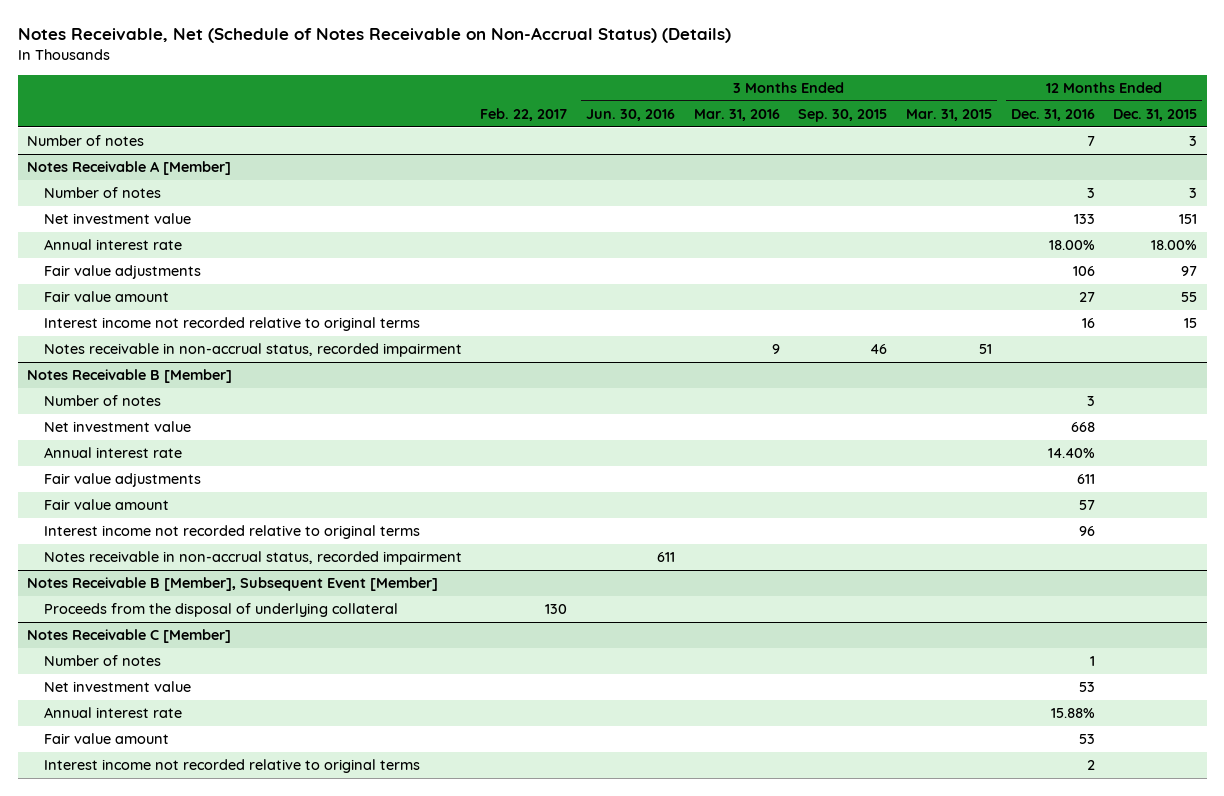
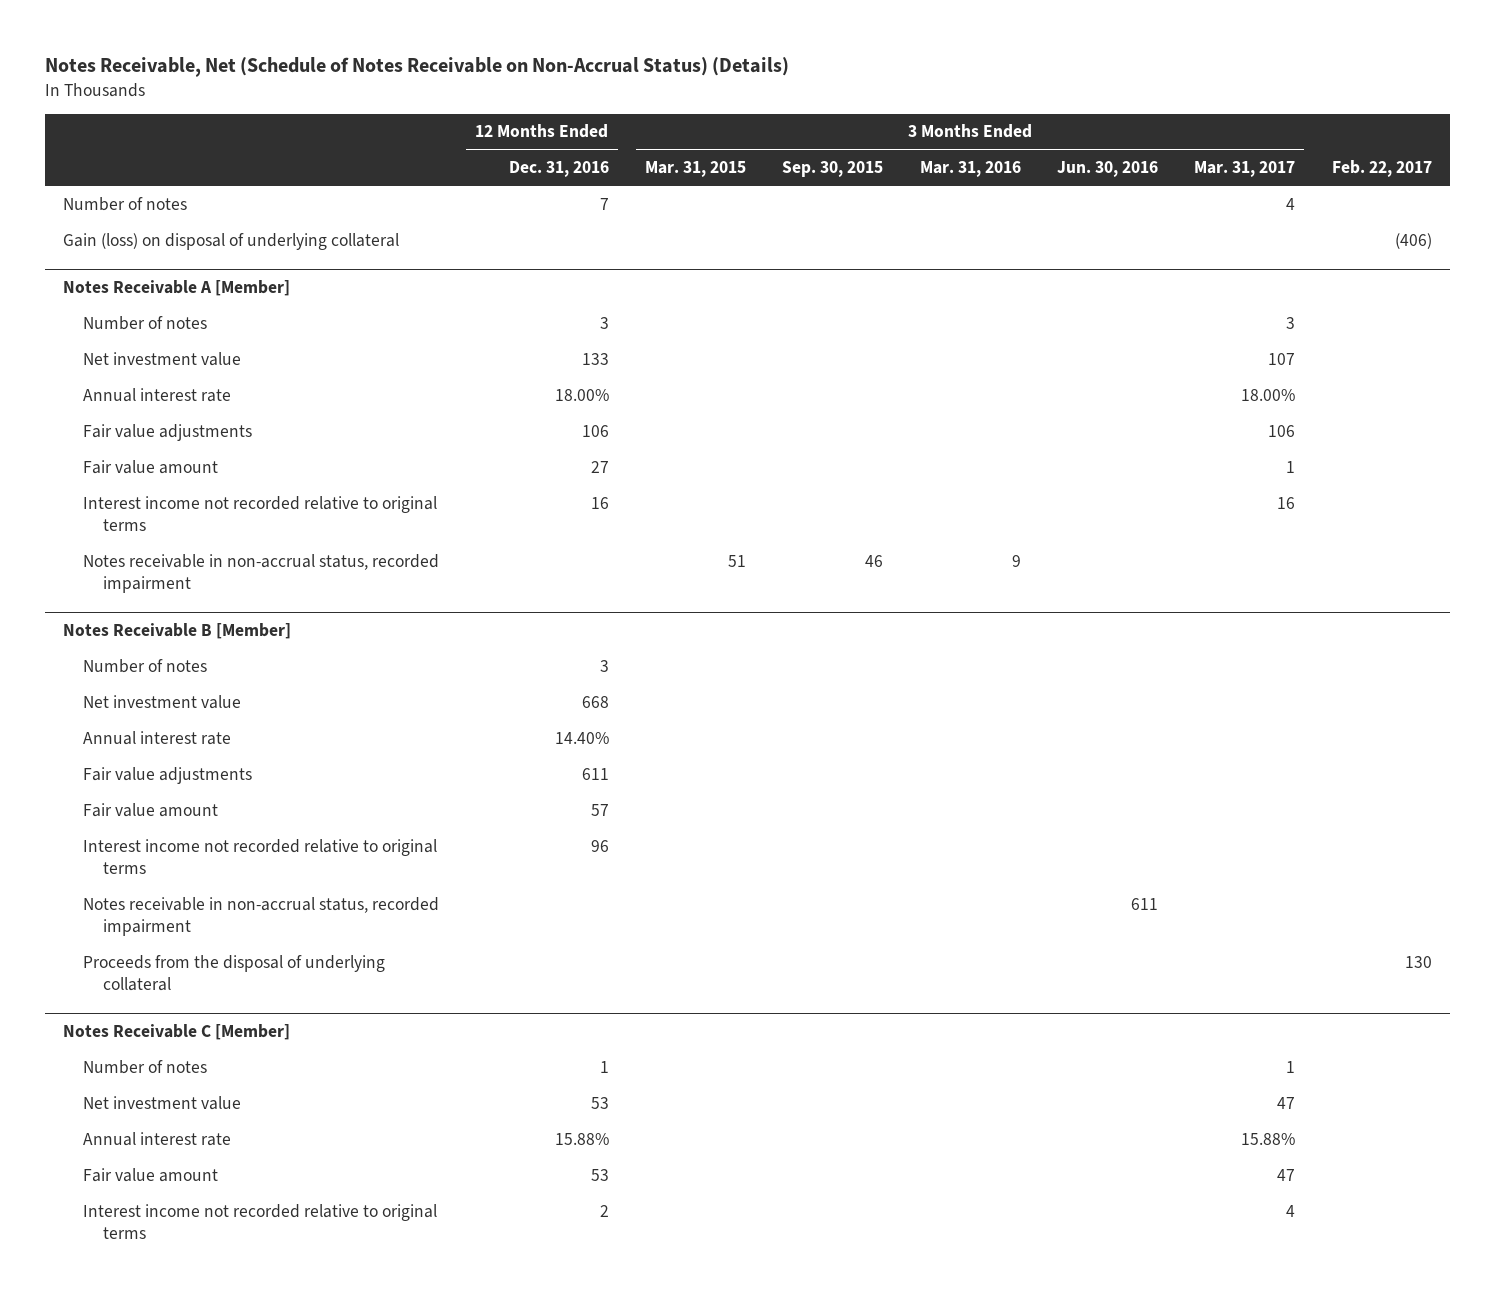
- | Feb. 22, 2017 | 3 Months Ended Jun. 30, 2016 | 3 Months Ended Mar. 31, 2016 | 3 Months Ended Sep. 30, 2015 | 3 Months Ended Mar. 31, 2015 | 12 Months Ended Dec. 31, 2016 | 12 Months Ended Dec. 31, 2015
+ | 12 Months Ended Dec. 31, 2016 | 3 Months Ended Mar. 31, 2015 | 3 Months Ended Sep. 30, 2015 | 3 Months Ended Mar. 31, 2016 | 3 Months Ended Jun. 30, 2016 | 3 Months Ended Mar. 31, 2017 | Feb. 22, 2017
+ Gain (loss) on disposal of underlying collateral | | | | | | | (406)
- Notes Receivable B [Member], Subsequent Event [Member]

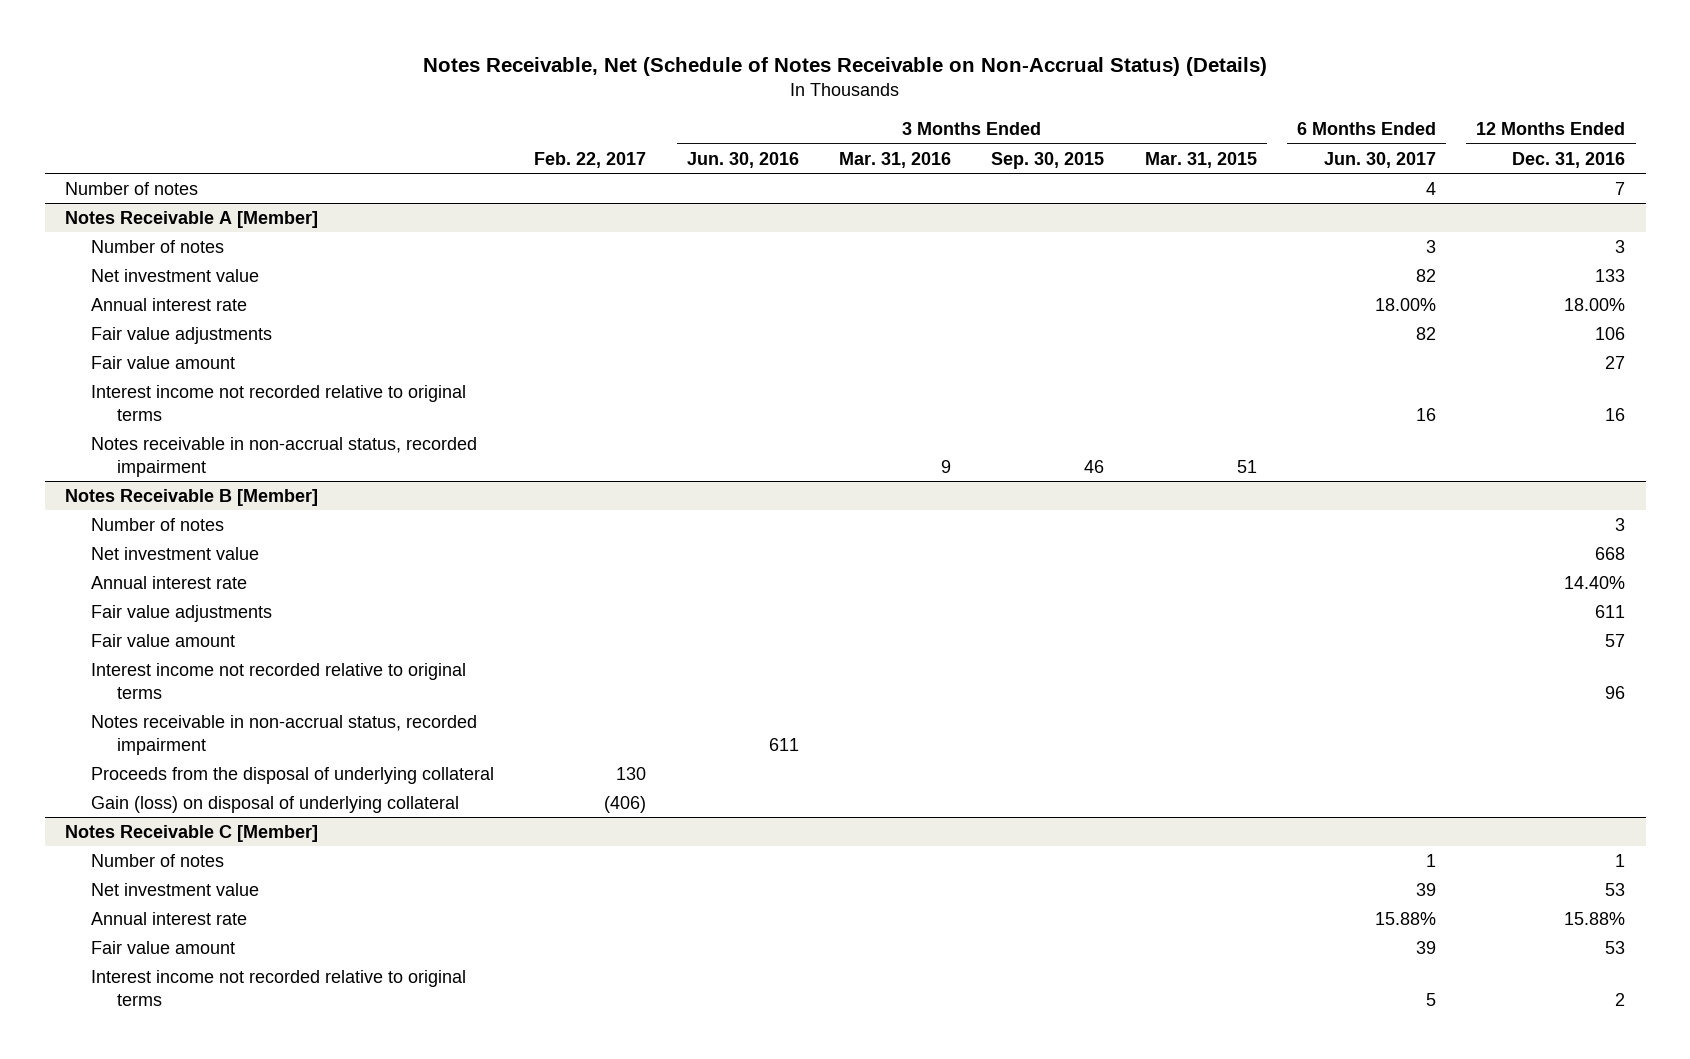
- | 12 Months Ended Dec. 31, 2016 | 3 Months Ended Mar. 31, 2015 | 3 Months Ended Sep. 30, 2015 | 3 Months Ended Mar. 31, 2016 | 3 Months Ended Jun. 30, 2016 | 3 Months Ended Mar. 31, 2017 | Feb. 22, 2017
+ | Feb. 22, 2017 | 3 Months Ended Jun. 30, 2016 | 3 Months Ended Mar. 31, 2016 | 3 Months Ended Sep. 30, 2015 | 3 Months Ended Mar. 31, 2015 | 6 Months Ended Jun. 30, 2017 | 12 Months Ended Dec. 31, 2016
- Gain (loss) on disposal of underlying collateral | | | | | | | (406)
@ Notes Receivable B [Member]
+ Gain (loss) on disposal of underlying collateral | (406) | | | | | |

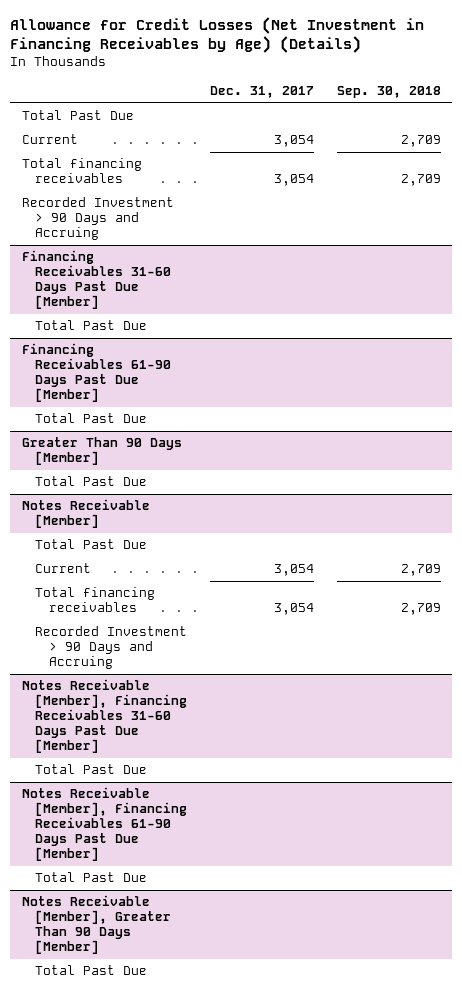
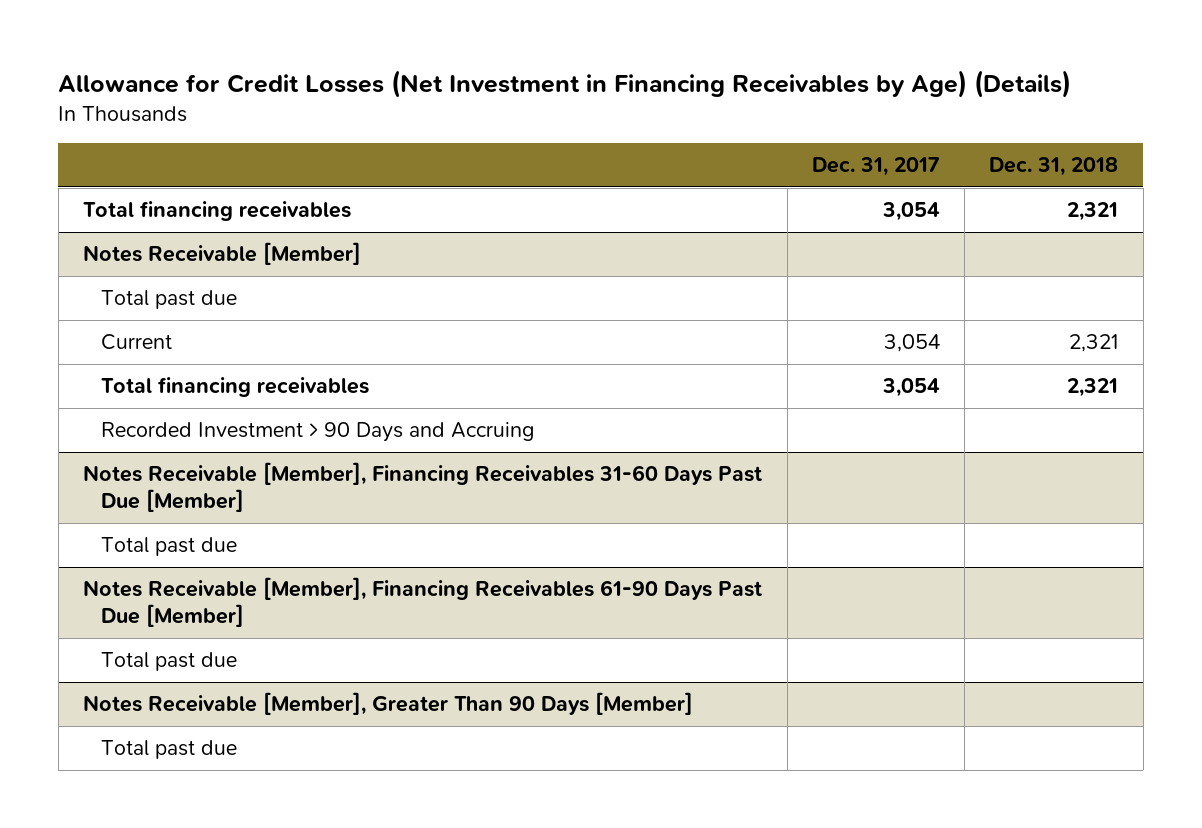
- | Dec. 31, 2017 | Sep. 30, 2018
+ | Dec. 31, 2017 | Dec. 31, 2018
- Total Past Due
- Current | 3,054 | 2,709
- Recorded Investment > 90 Days and Accruing
- Financing Receivables 31-60 Days Past Due [Member]
- Total Past Due
- Financing Receivables 61-90 Days Past Due [Member]
- Total Past Due
- Greater Than 90 Days [Member]
- Total Past Due
@ Notes Receivable [Member]
- Total Past Due
+ Total past due
@ Notes Receivable [Member], Financing Receivables 31-60 Days Past Due [Member]
- Total Past Due
+ Total past due
@ Notes Receivable [Member], Financing Receivables 61-90 Days Past Due [Member]
- Total Past Due
+ Total past due
@ Notes Receivable [Member], Greater Than 90 Days [Member]
- Total Past Due
+ Total past due

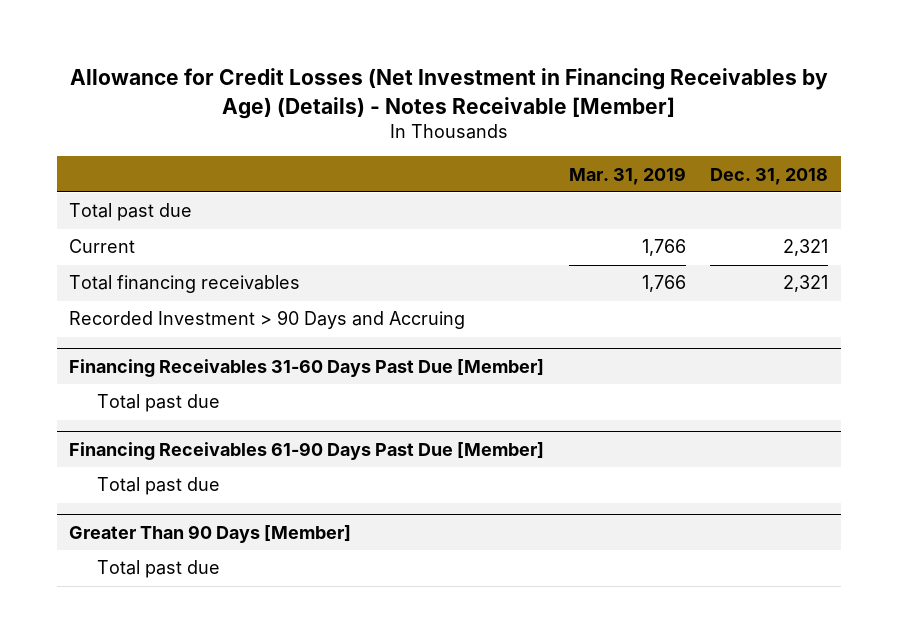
- Allowance for Credit Losses (Net Investment in Financing Receivables by Age) (Details)
+ Allowance for Credit Losses (Net Investment in Financing Receivables by Age) (Details) - Notes Receivable [Member]
- | Dec. 31, 2017 | Dec. 31, 2018
+ | Mar. 31, 2019 | Dec. 31, 2018
- Total financing receivables | 3,054 | 2,321
- Notes Receivable [Member]
- Notes Receivable [Member], Financing Receivables 31-60 Days Past Due [Member]
+ Financing Receivables 31-60 Days Past Due [Member]
- Notes Receivable [Member], Financing Receivables 61-90 Days Past Due [Member]
+ Financing Receivables 61-90 Days Past Due [Member]
- Notes Receivable [Member], Greater Than 90 Days [Member]
+ Greater Than 90 Days [Member]

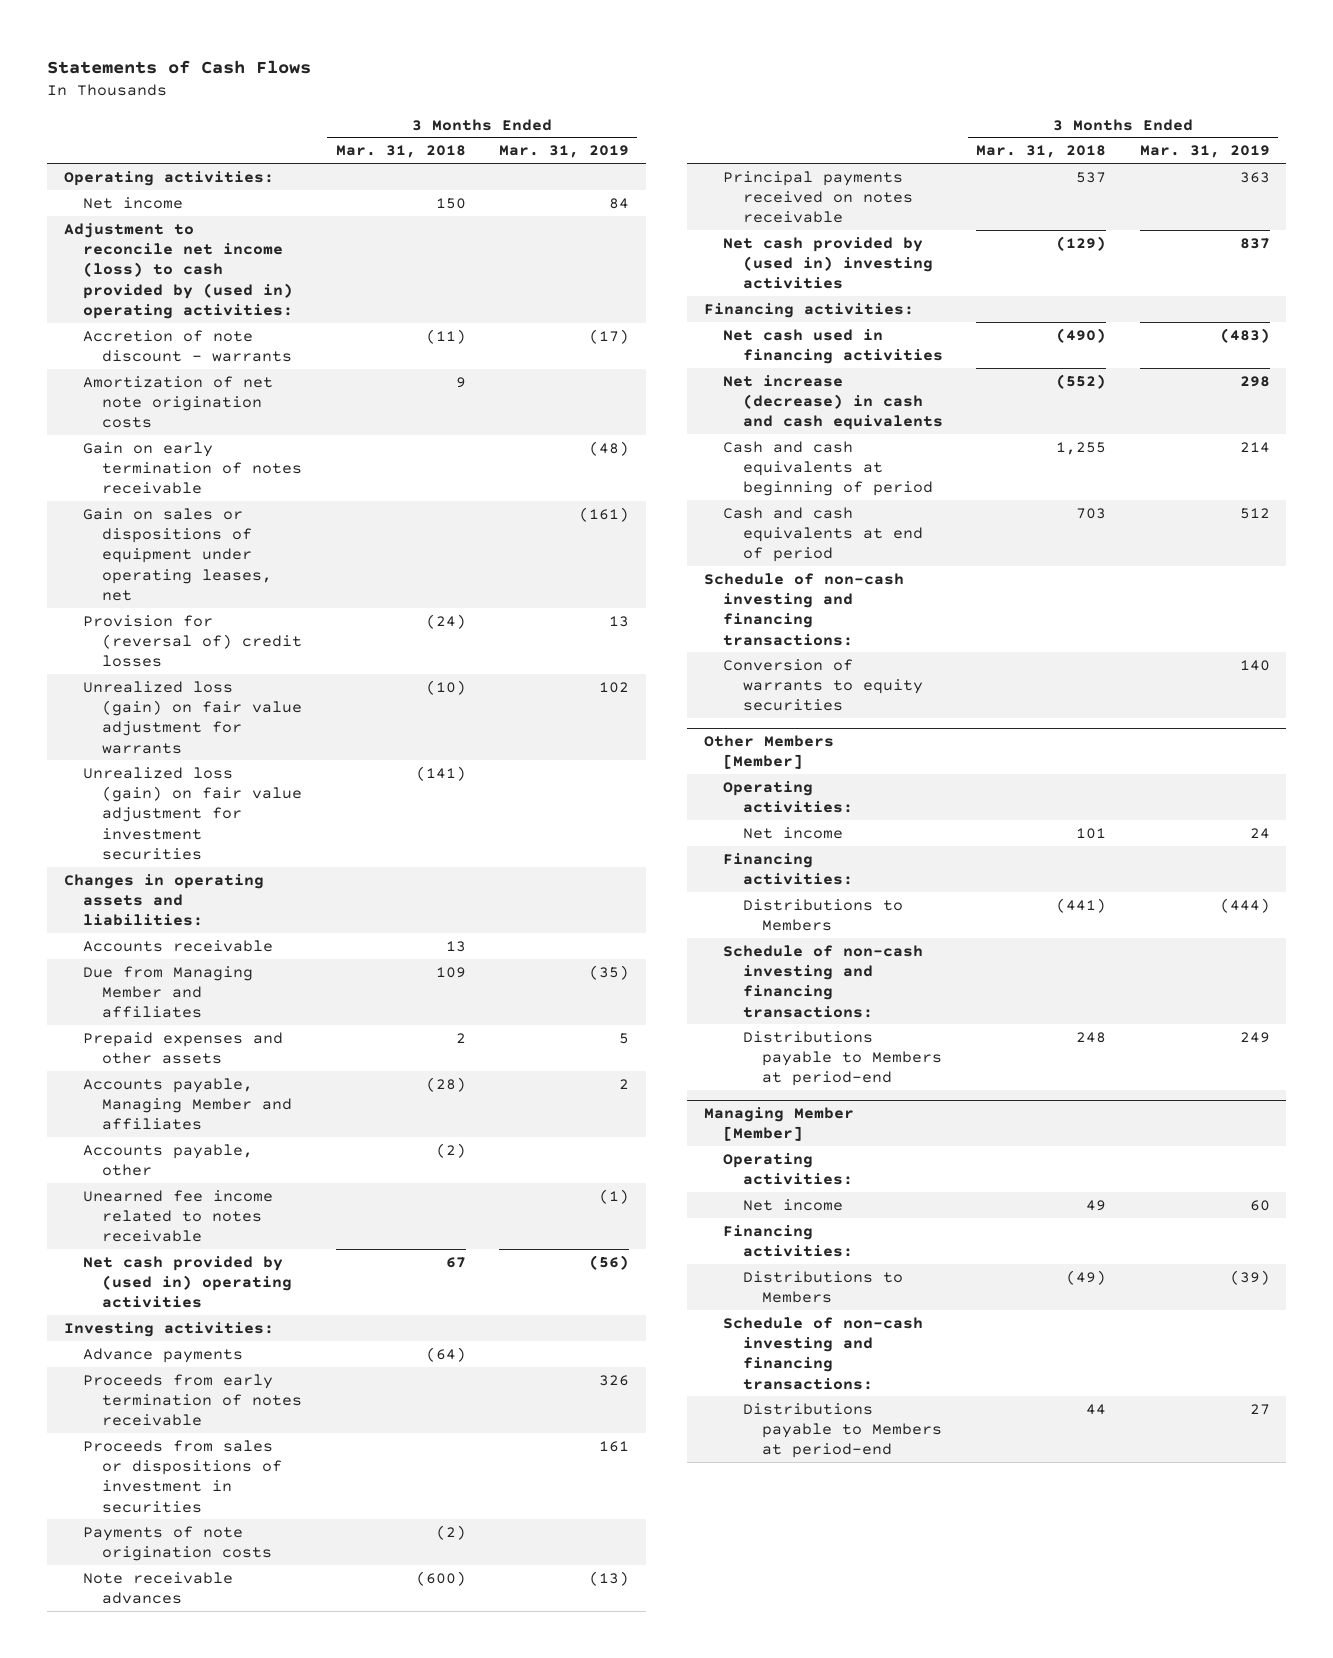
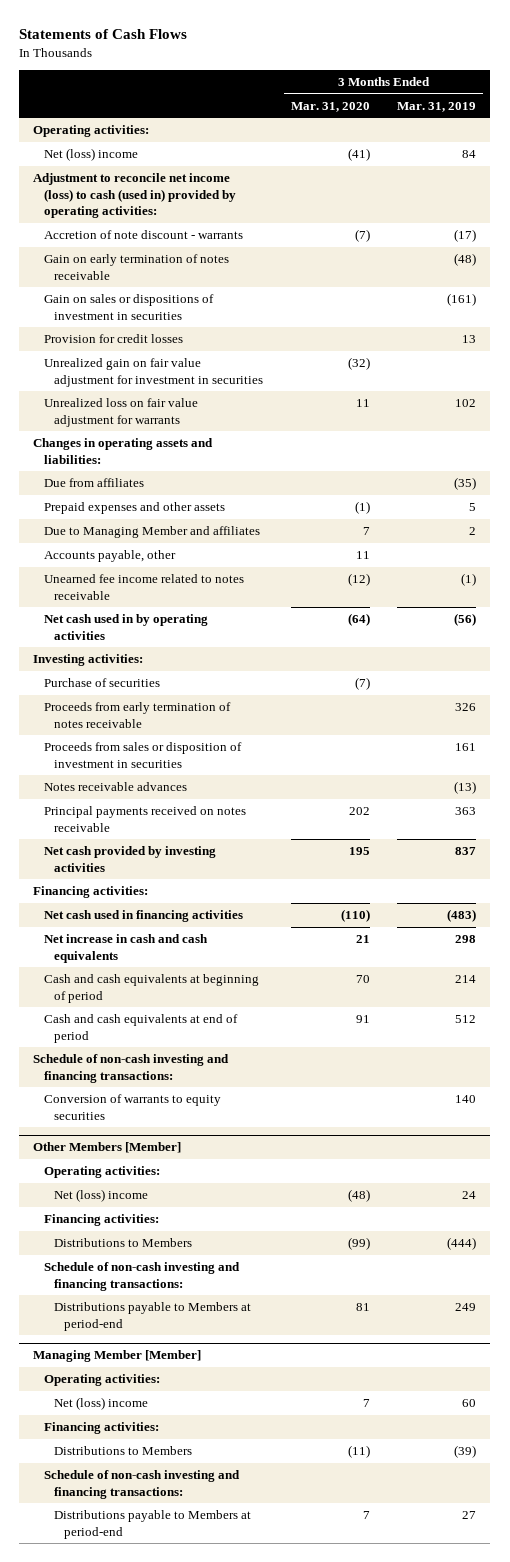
- | 3 Months Ended Mar. 31, 2018 | 3 Months Ended Mar. 31, 2019
+ | 3 Months Ended Mar. 31, 2020 | 3 Months Ended Mar. 31, 2019
- Net income | 150 | 84
- Adjustment to reconcile net income (loss) to cash provided by (used in) operating activities:
+ Net (loss) income | (41) | 84
+ Adjustment to reconcile net income (loss) to cash (used in) provided by operating activities:
- Amortization of net note origination costs | 9 |
- Gain on sales or dispositions of equipment under operating leases, net | | (161)
- Provision for (reversal of) credit losses | (24) | 13
- Unrealized loss (gain) on fair value adjustment for warrants | (10) | 102
- Unrealized loss (gain) on fair value adjustment for investment securities | (141) |
+ Gain on sales or dispositions of investment in securities | | (161)
+ Provision for credit losses | | 13
+ Unrealized gain on fair value adjustment for investment in securities | (32) |
+ Unrealized loss on fair value adjustment for warrants | 11 | 102
- Accounts receivable | 13 |
- Due from Managing Member and affiliates | 109 | (35)
+ Due from affiliates | | (35)
- Accounts payable, Managing Member and affiliates | (28) | 2
+ Due to Managing Member and affiliates | 7 | 2
- Net cash provided by (used in) operating activities | 67 | (56)
+ Net cash used in by operating activities | (64) | (56)
- Advance payments | (64) |
+ Purchase of securities | (7) |
- Proceeds from sales or dispositions of investment in securities | | 161
- Payments of note origination costs | (2) |
- Note receivable advances | (600) | (13)
+ Proceeds from sales or disposition of investment in securities | | 161
+ Notes receivable advances | | (13)
- Net cash provided by (used in) investing activities | (129) | 837
+ Net cash provided by investing activities | 195 | 837
- Net increase (decrease) in cash and cash equivalents | (552) | 298
+ Net increase in cash and cash equivalents | 21 | 298
@ Other Members [Member]
- Net income | 101 | 24
+ Net (loss) income | (48) | 24
@ Managing Member [Member]
- Net income | 49 | 60
+ Net (loss) income | 7 | 60

